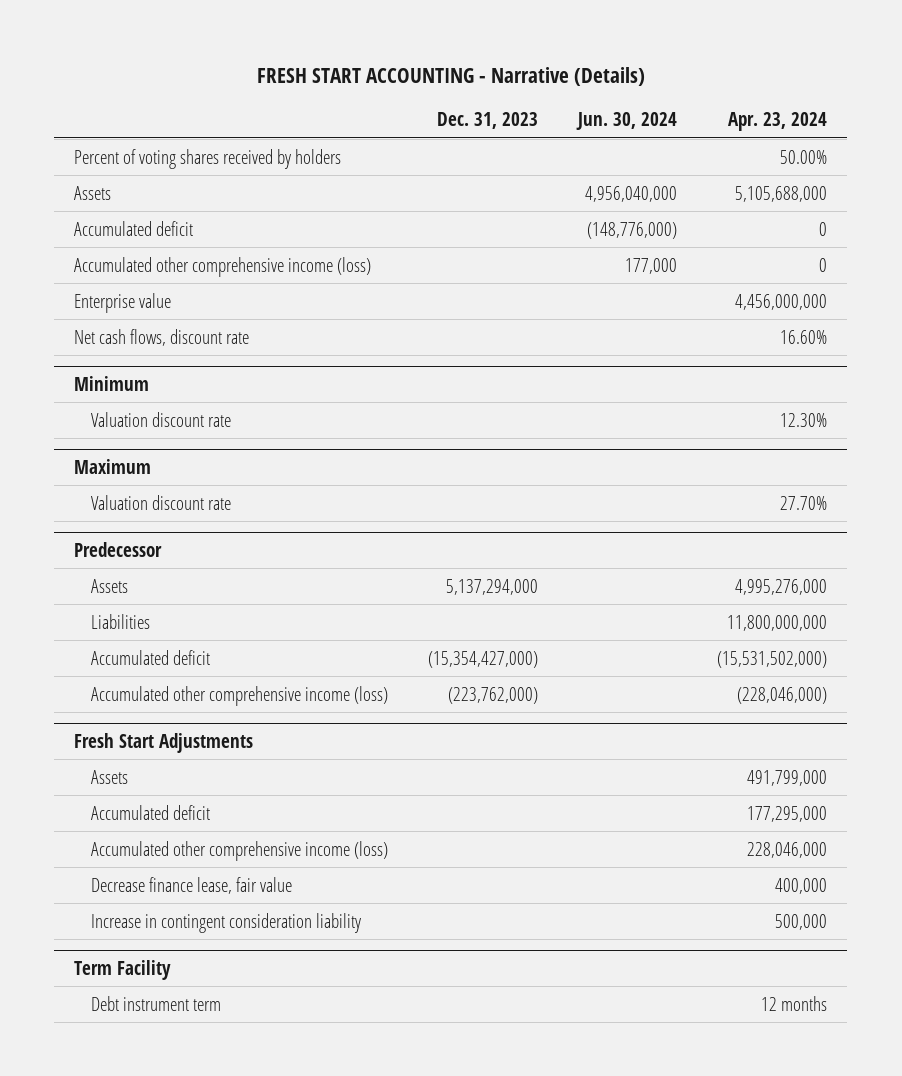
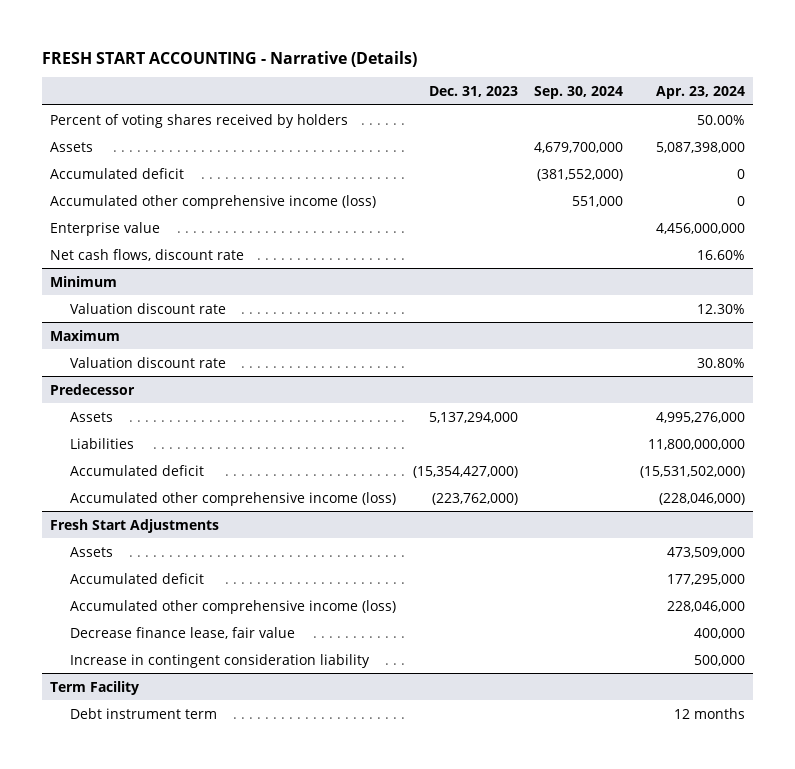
- | Dec. 31, 2023 | Jun. 30, 2024 | Apr. 23, 2024
+ | Dec. 31, 2023 | Sep. 30, 2024 | Apr. 23, 2024
- Assets | | 4,956,040,000 | 5,105,688,000
+ Assets | | 4,679,700,000 | 5,087,398,000
@ Maximum
- Valuation discount rate | | | 27.70%
+ Valuation discount rate | | | 30.80%
@ Fresh Start Adjustments
- Assets | | | 491,799,000
+ Assets | | | 473,509,000

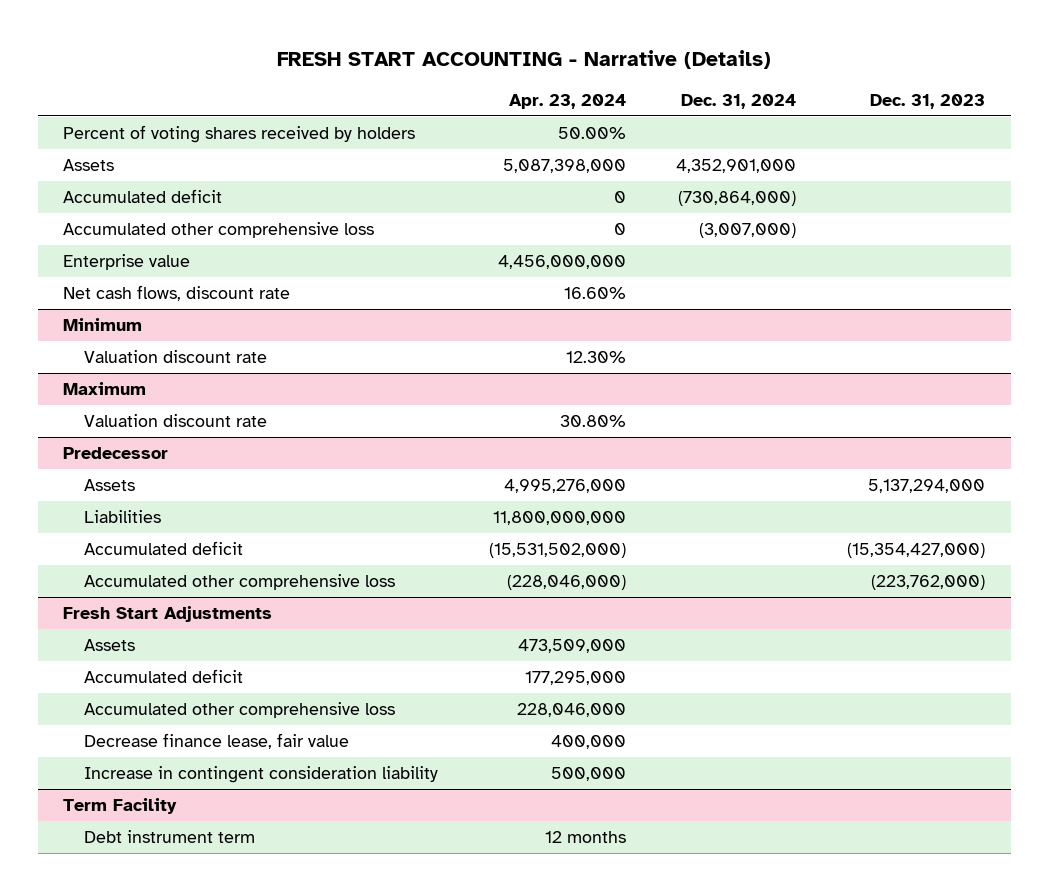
- | Dec. 31, 2023 | Sep. 30, 2024 | Apr. 23, 2024
+ | Apr. 23, 2024 | Dec. 31, 2024 | Dec. 31, 2023
- Accumulated other comprehensive income (loss) | | 551,000 | 0
+ Accumulated other comprehensive loss | 0 | (3,007,000) |
@ Predecessor
- Accumulated other comprehensive income (loss) | (223,762,000) | | (228,046,000)
+ Accumulated other comprehensive loss | (228,046,000) | | (223,762,000)
@ Fresh Start Adjustments
- Accumulated other comprehensive income (loss) | | | 228,046,000
+ Accumulated other comprehensive loss | 228,046,000 | |

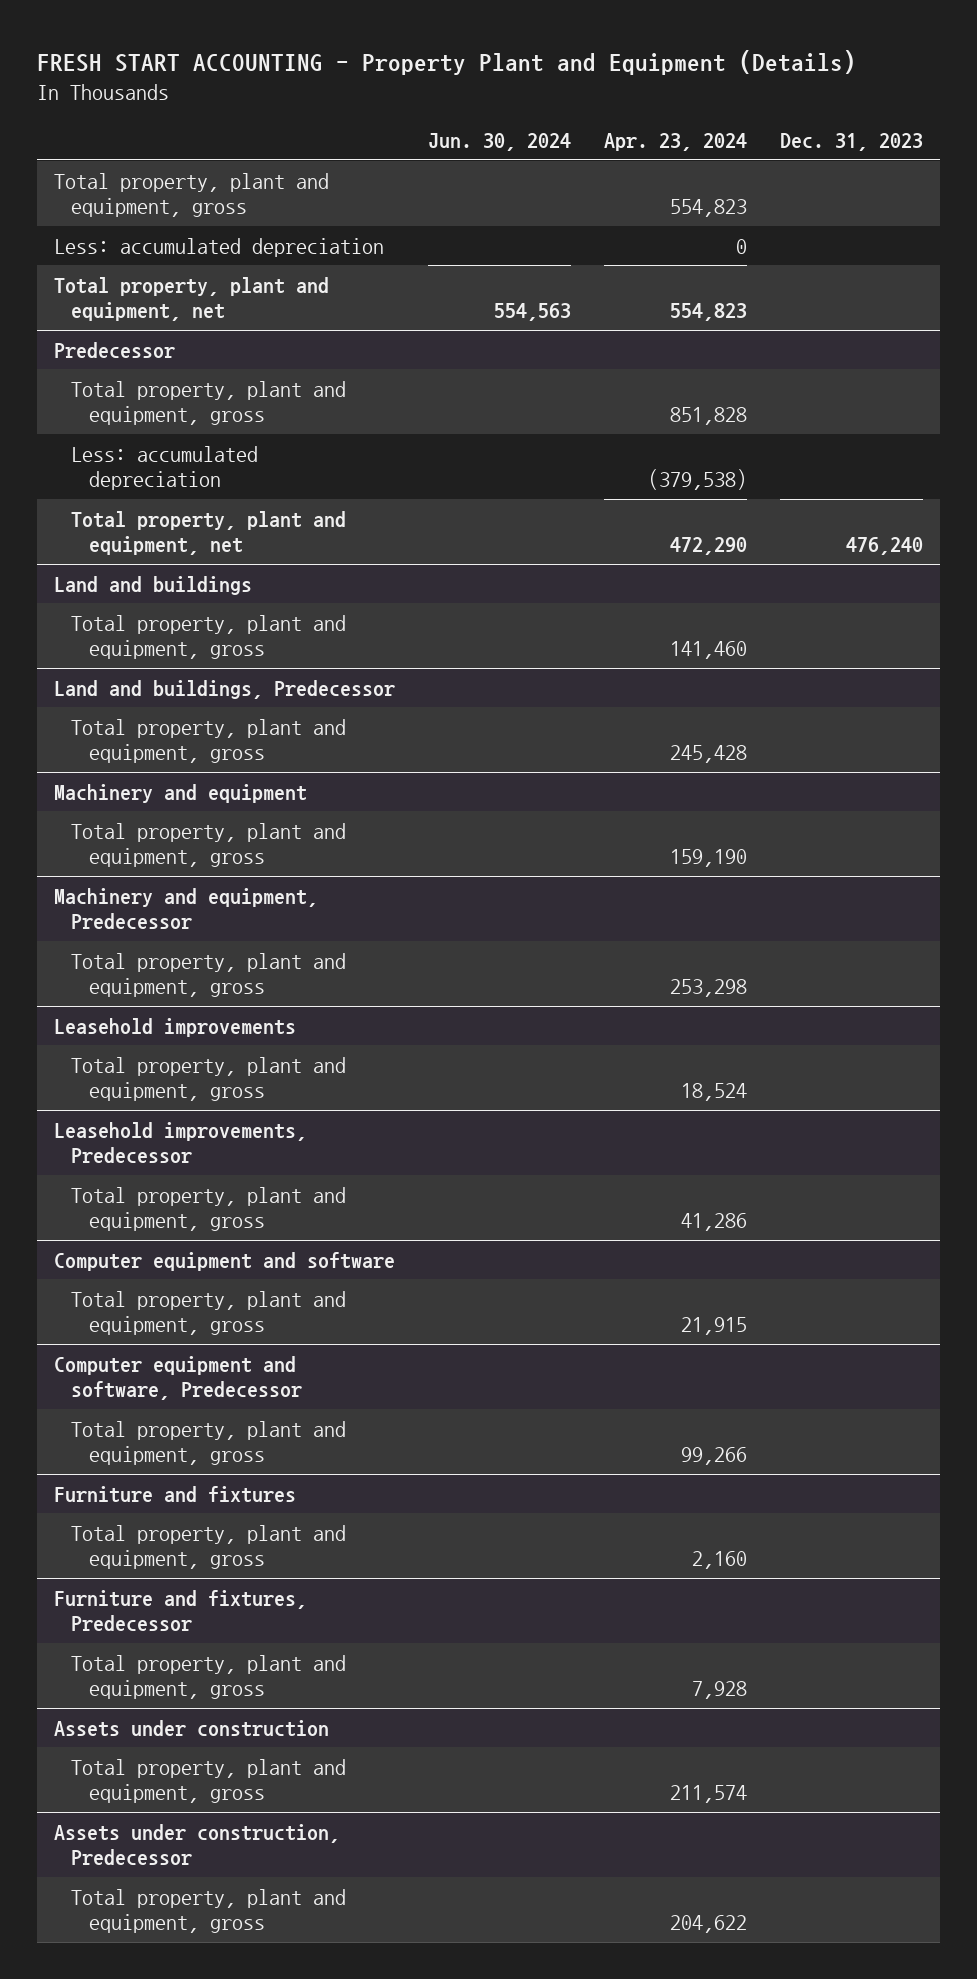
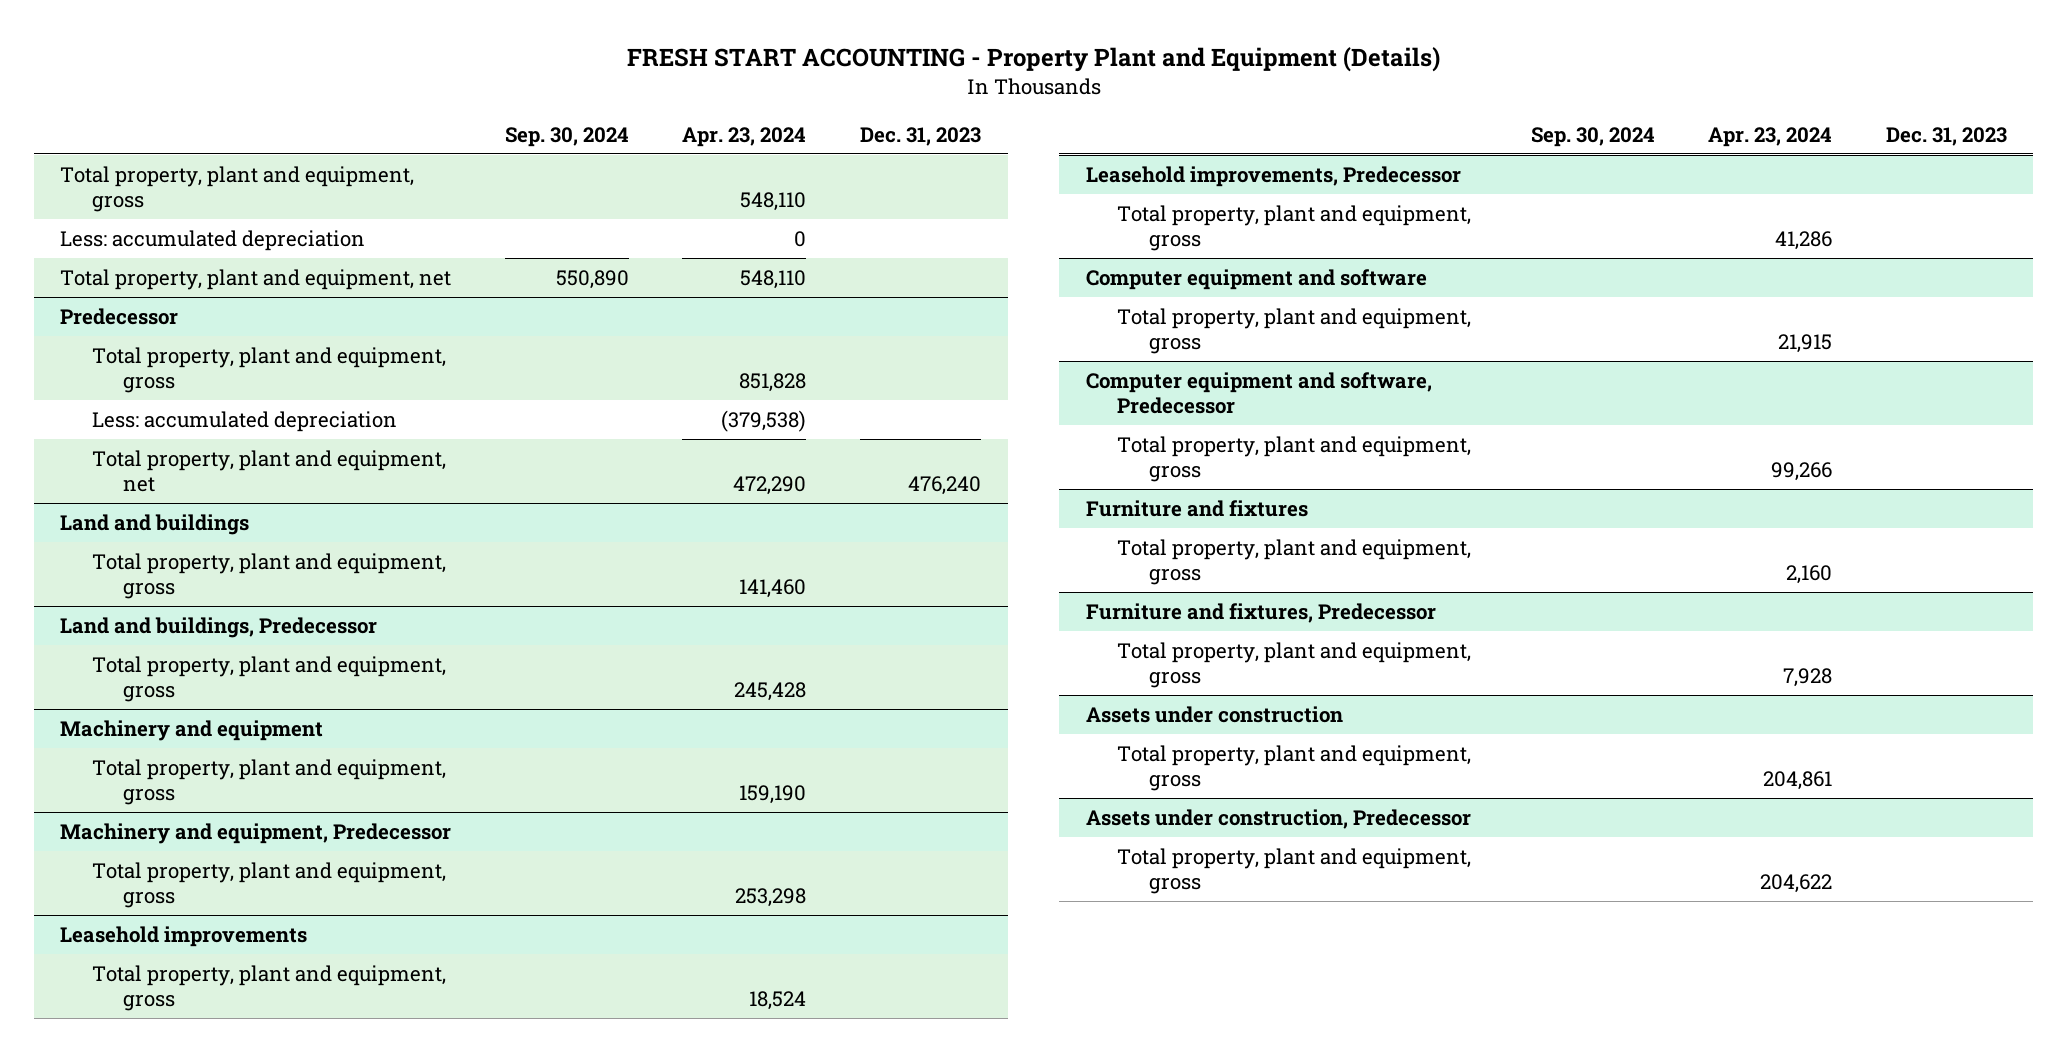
- | Jun. 30, 2024 | Apr. 23, 2024 | Dec. 31, 2023
+ | Sep. 30, 2024 | Apr. 23, 2024 | Dec. 31, 2023
- Total property, plant and equipment, gross | | 554,823 |
+ Total property, plant and equipment, gross | | 548,110 |
- Total property, plant and equipment, net | 554,563 | 554,823 |
+ Total property, plant and equipment, net | 550,890 | 548,110 |
@ Assets under construction
- Total property, plant and equipment, gross | | 211,574 |
+ Total property, plant and equipment, gross | | 204,861 |

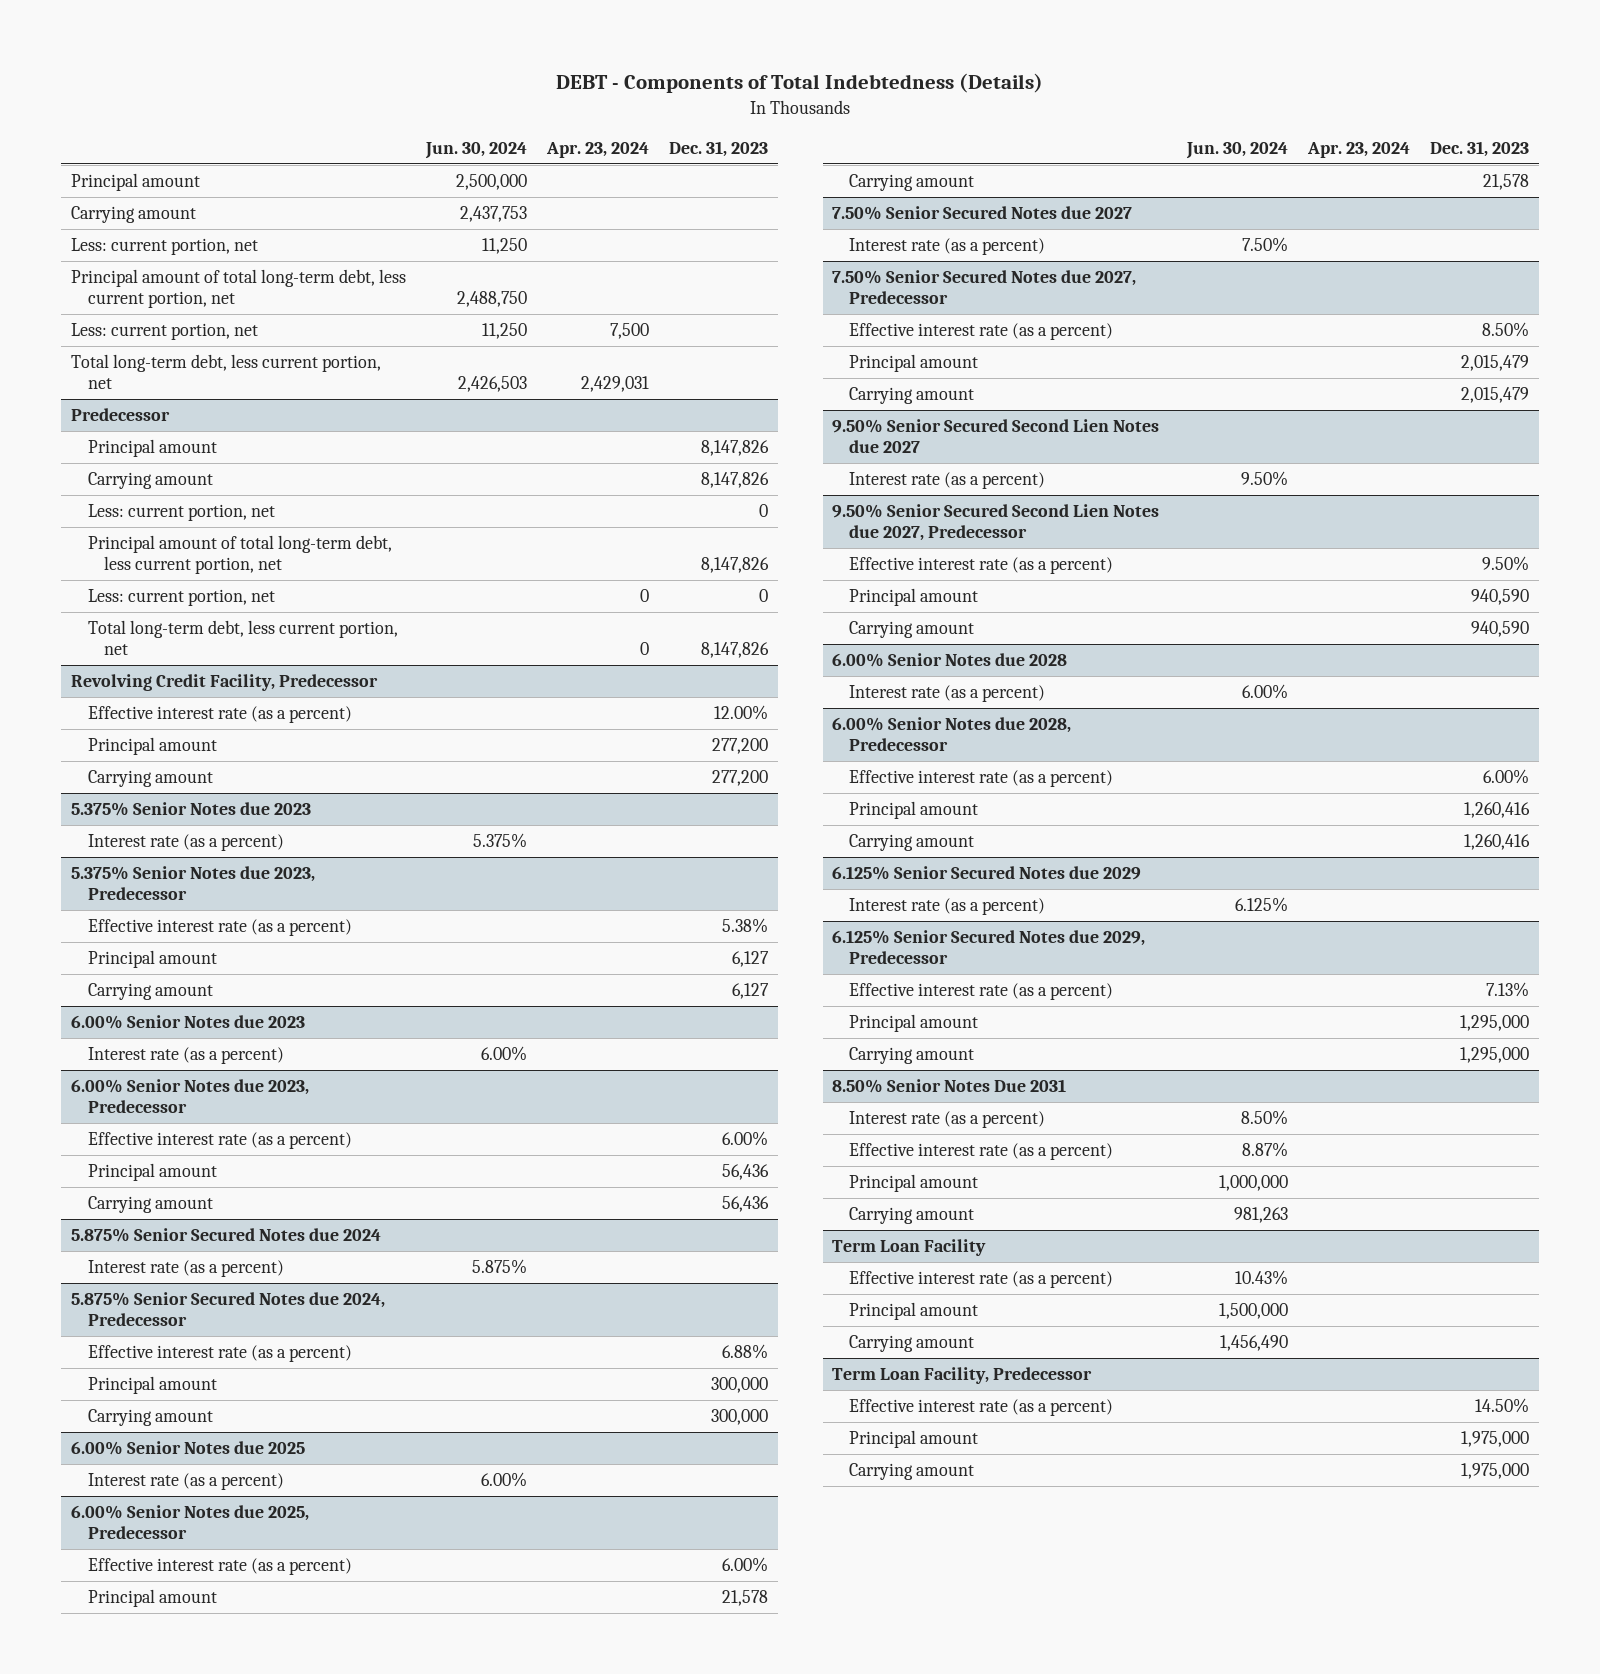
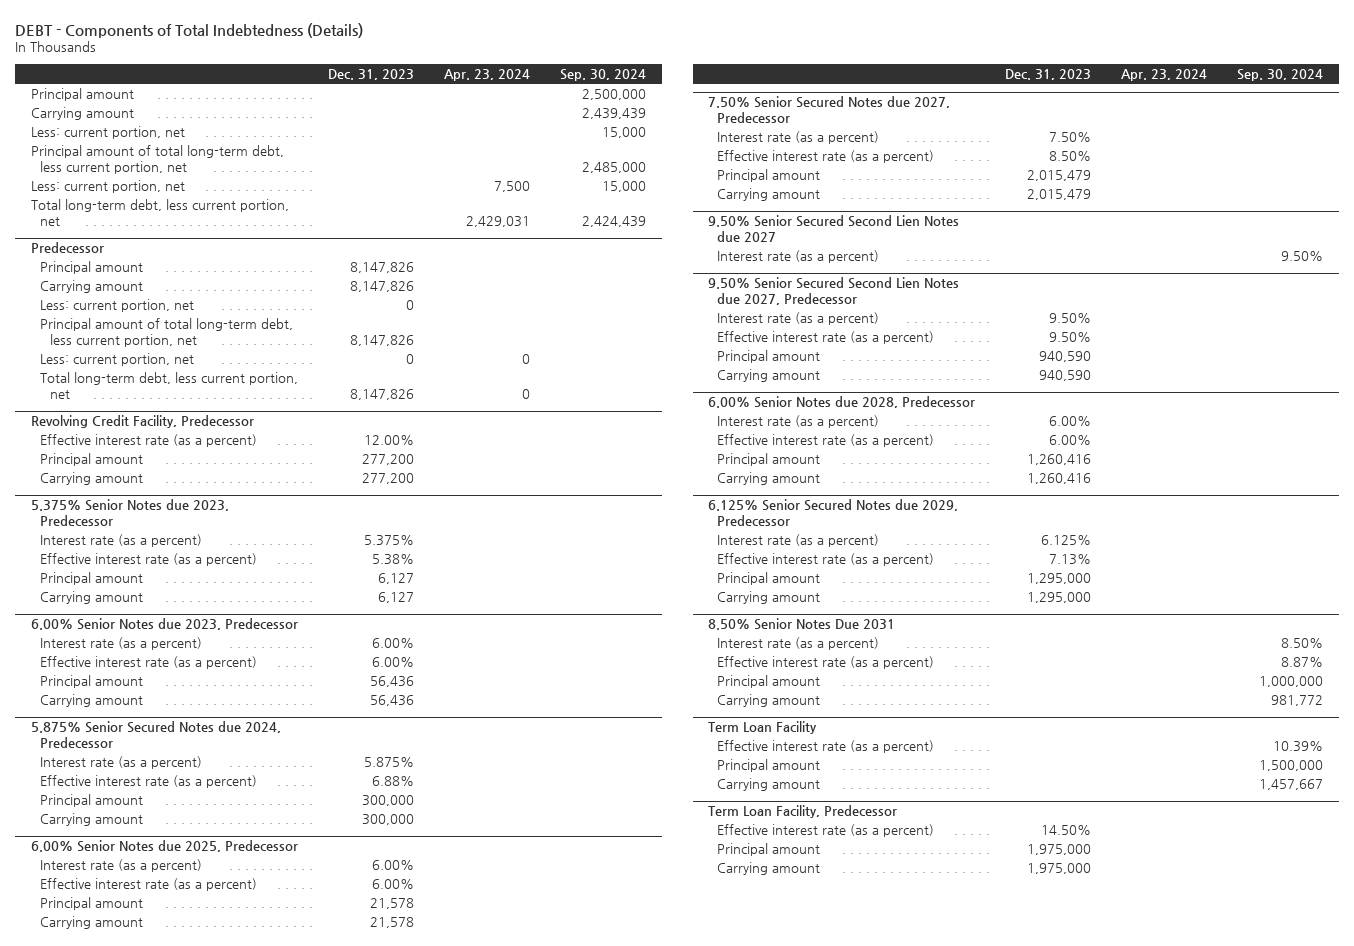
- | Jun. 30, 2024 | Apr. 23, 2024 | Dec. 31, 2023
+ | Dec. 31, 2023 | Apr. 23, 2024 | Sep. 30, 2024
- 5.375% Senior Notes due 2023
- Interest rate (as a percent) | 5.375% | |
@ 5.375% Senior Notes due 2023, Predecessor
+ Interest rate (as a percent) | 5.375% | |
- 6.00% Senior Notes due 2023
- Interest rate (as a percent) | 6.00% | |
@ 6.00% Senior Notes due 2023, Predecessor
+ Interest rate (as a percent) | 6.00% | |
- 5.875% Senior Secured Notes due 2024
- Interest rate (as a percent) | 5.875% | |
@ 5.875% Senior Secured Notes due 2024, Predecessor
+ Interest rate (as a percent) | 5.875% | |
- 6.00% Senior Notes due 2025
- Interest rate (as a percent) | 6.00% | |
@ 6.00% Senior Notes due 2025, Predecessor
+ Interest rate (as a percent) | 6.00% | |
- 7.50% Senior Secured Notes due 2027
- Interest rate (as a percent) | 7.50% | |
@ 7.50% Senior Secured Notes due 2027, Predecessor
+ Interest rate (as a percent) | 7.50% | |
@ 9.50% Senior Secured Second Lien Notes due 2027, Predecessor
+ Interest rate (as a percent) | 9.50% | |
- 6.00% Senior Notes due 2028
- Interest rate (as a percent) | 6.00% | |
@ 6.00% Senior Notes due 2028, Predecessor
+ Interest rate (as a percent) | 6.00% | |
- 6.125% Senior Secured Notes due 2029
- Interest rate (as a percent) | 6.125% | |
@ 6.125% Senior Secured Notes due 2029, Predecessor
+ Interest rate (as a percent) | 6.125% | |

